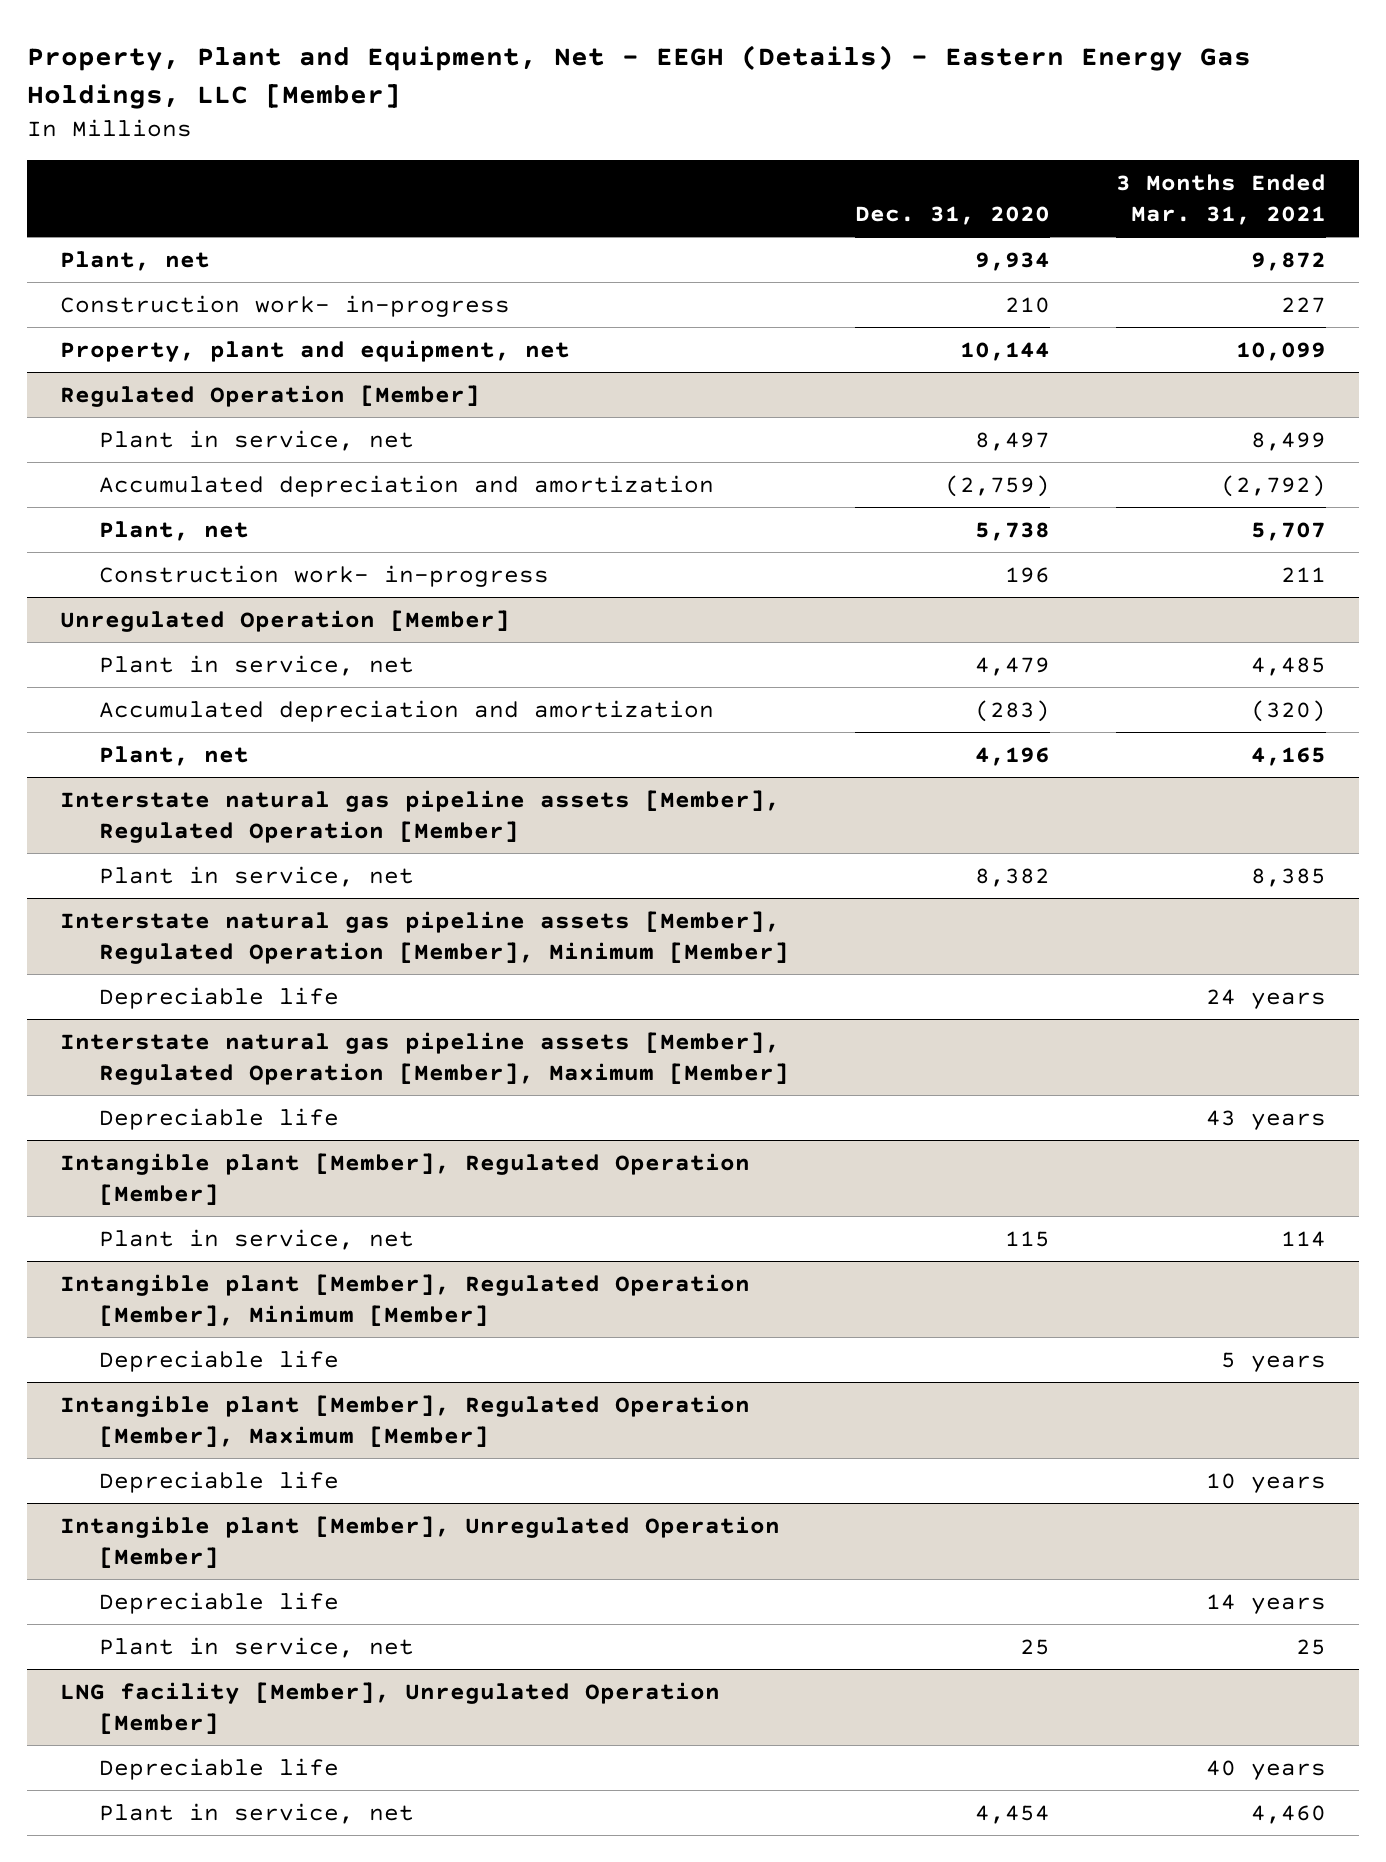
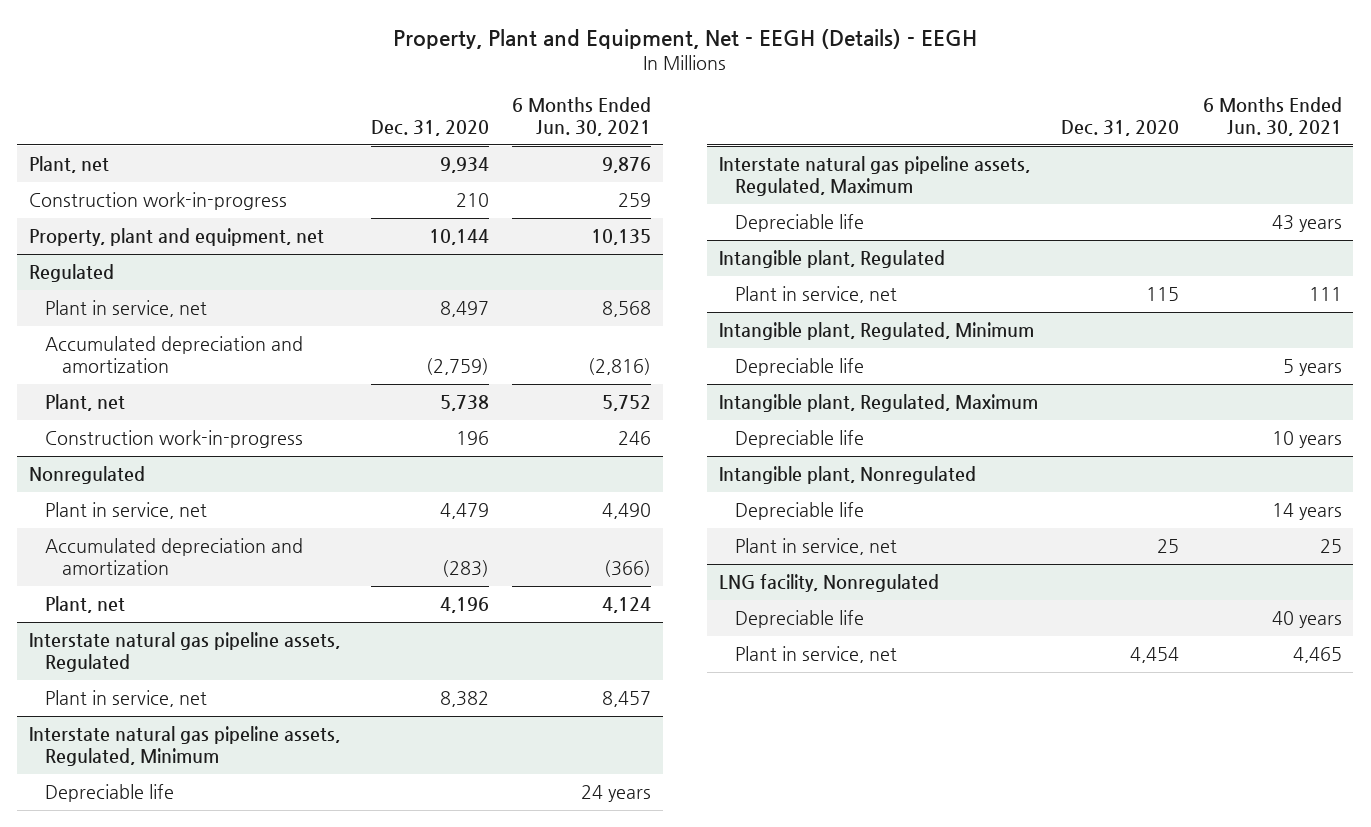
- Property, Plant and Equipment, Net - EEGH (Details) - Eastern Energy Gas Holdings, LLC [Member]
+ Property, Plant and Equipment, Net - EEGH (Details) - EEGH
- | Dec. 31, 2020 | 3 Months Ended Mar. 31, 2021
+ | Dec. 31, 2020 | 6 Months Ended Jun. 30, 2021
- Construction work- in-progress | 210 | 227
+ Construction work-in-progress | 210 | 259
- Regulated Operation [Member]
+ Regulated
- Construction work- in-progress | 196 | 211
- Unregulated Operation [Member]
+ Construction work-in-progress | 196 | 246
+ Nonregulated
- Interstate natural gas pipeline assets [Member], Regulated Operation [Member]
+ Interstate natural gas pipeline assets, Regulated
- Interstate natural gas pipeline assets [Member], Regulated Operation [Member], Minimum [Member]
+ Interstate natural gas pipeline assets, Regulated, Minimum
- Interstate natural gas pipeline assets [Member], Regulated Operation [Member], Maximum [Member]
+ Interstate natural gas pipeline assets, Regulated, Maximum
- Intangible plant [Member], Regulated Operation [Member]
+ Intangible plant, Regulated
- Intangible plant [Member], Regulated Operation [Member], Minimum [Member]
+ Intangible plant, Regulated, Minimum
- Intangible plant [Member], Regulated Operation [Member], Maximum [Member]
+ Intangible plant, Regulated, Maximum
- Intangible plant [Member], Unregulated Operation [Member]
+ Intangible plant, Nonregulated
- LNG facility [Member], Unregulated Operation [Member]
+ LNG facility, Nonregulated

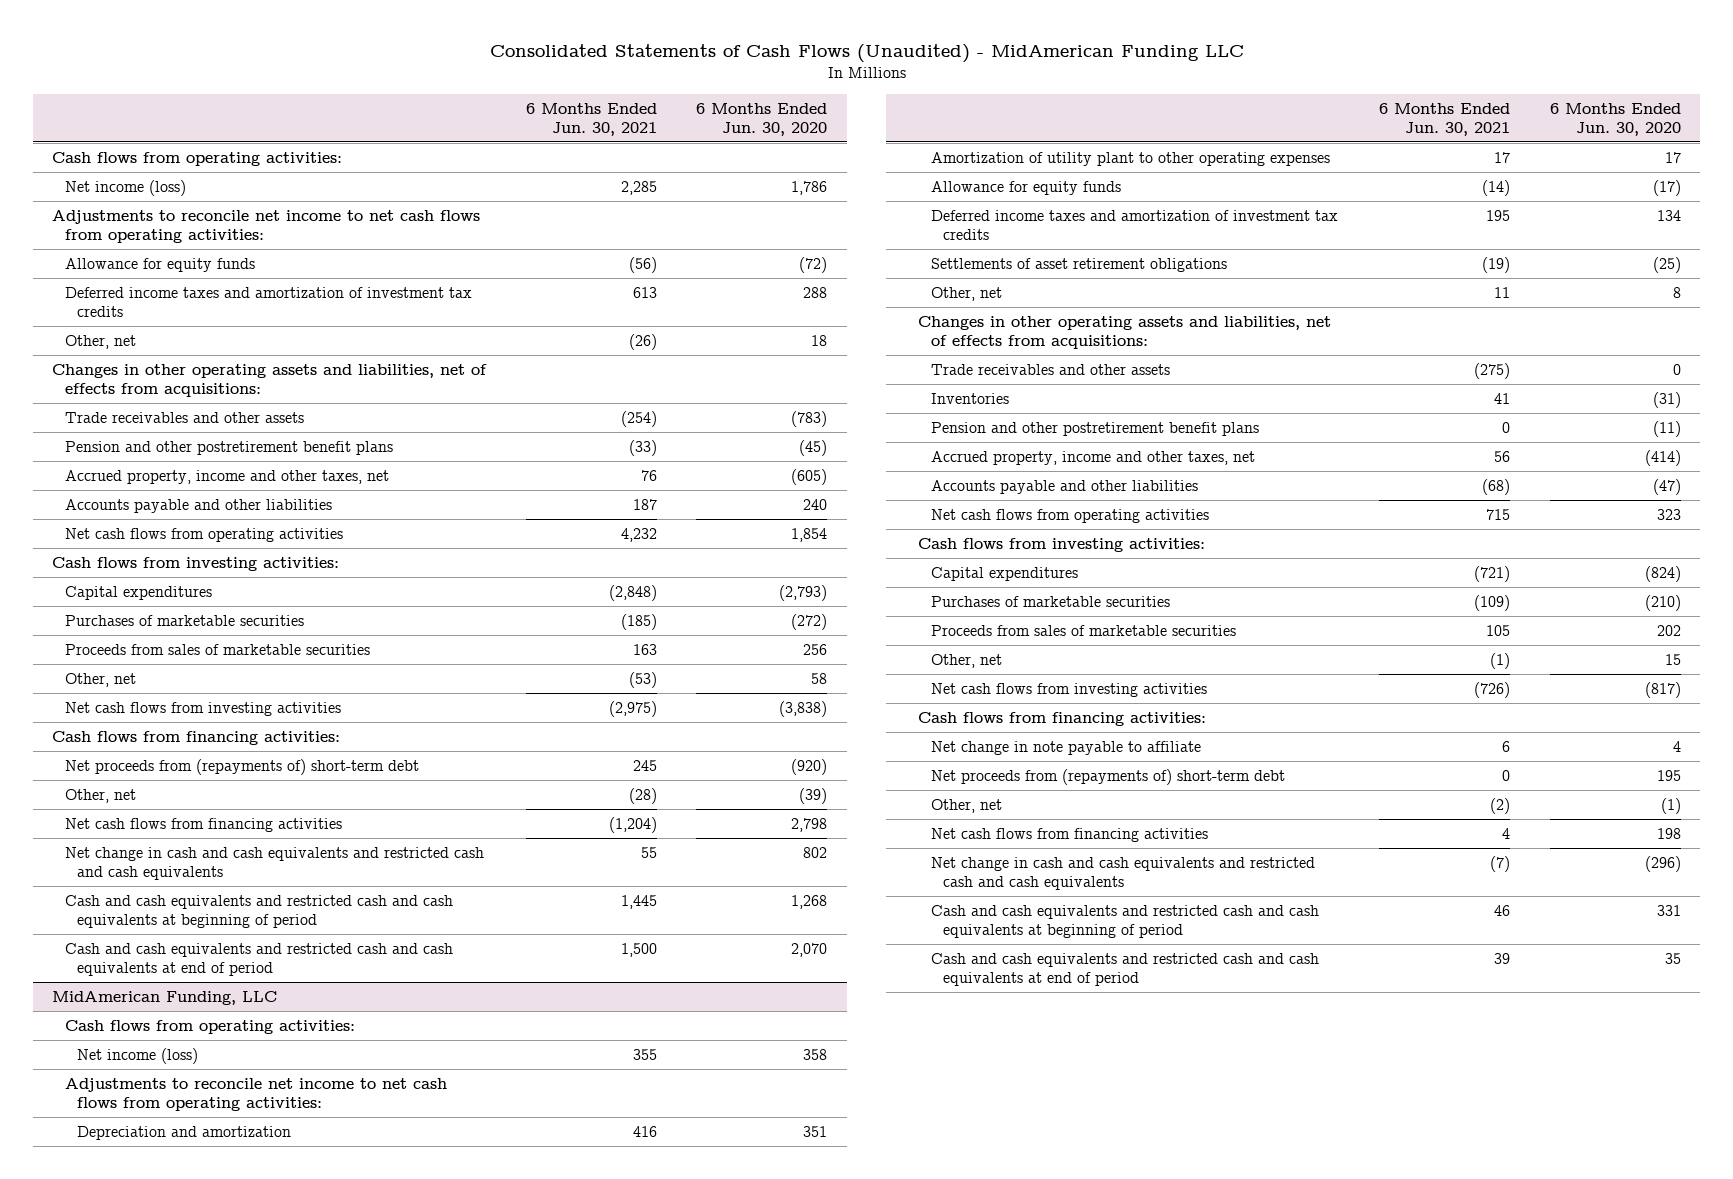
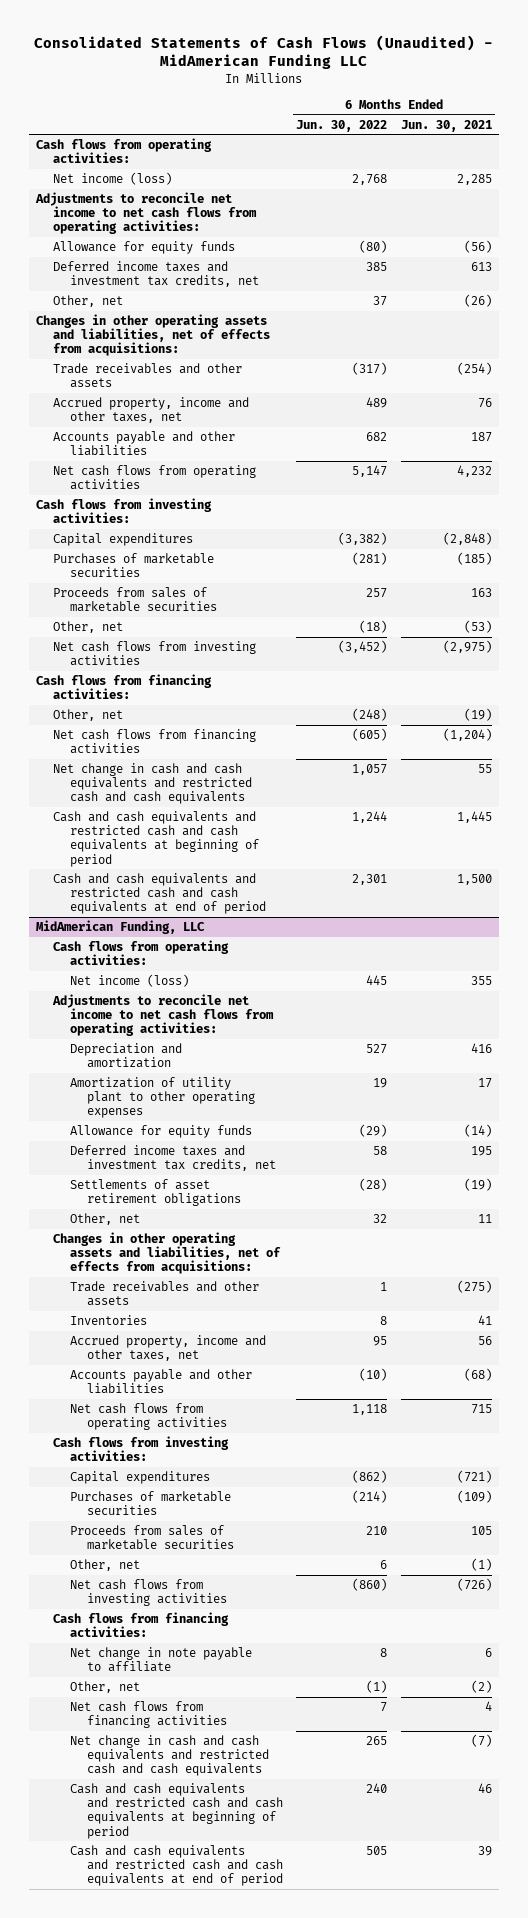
- | 6 Months Ended Jun. 30, 2021 | 6 Months Ended Jun. 30, 2020
+ | 6 Months Ended Jun. 30, 2022 | 6 Months Ended Jun. 30, 2021
- Deferred income taxes and amortization of investment tax credits | 613 | 288
+ Deferred income taxes and investment tax credits, net | 385 | 613
- Pension and other postretirement benefit plans | (33) | (45)
- Net proceeds from (repayments of) short-term debt | 245 | (920)
- Other, net | (28) | (39)
+ Other, net | (248) | (19)
@ MidAmerican Funding, LLC
- Deferred income taxes and amortization of investment tax credits | 195 | 134
+ Deferred income taxes and investment tax credits, net | 58 | 195
- Pension and other postretirement benefit plans | 0 | (11)
- Net proceeds from (repayments of) short-term debt | 0 | 195

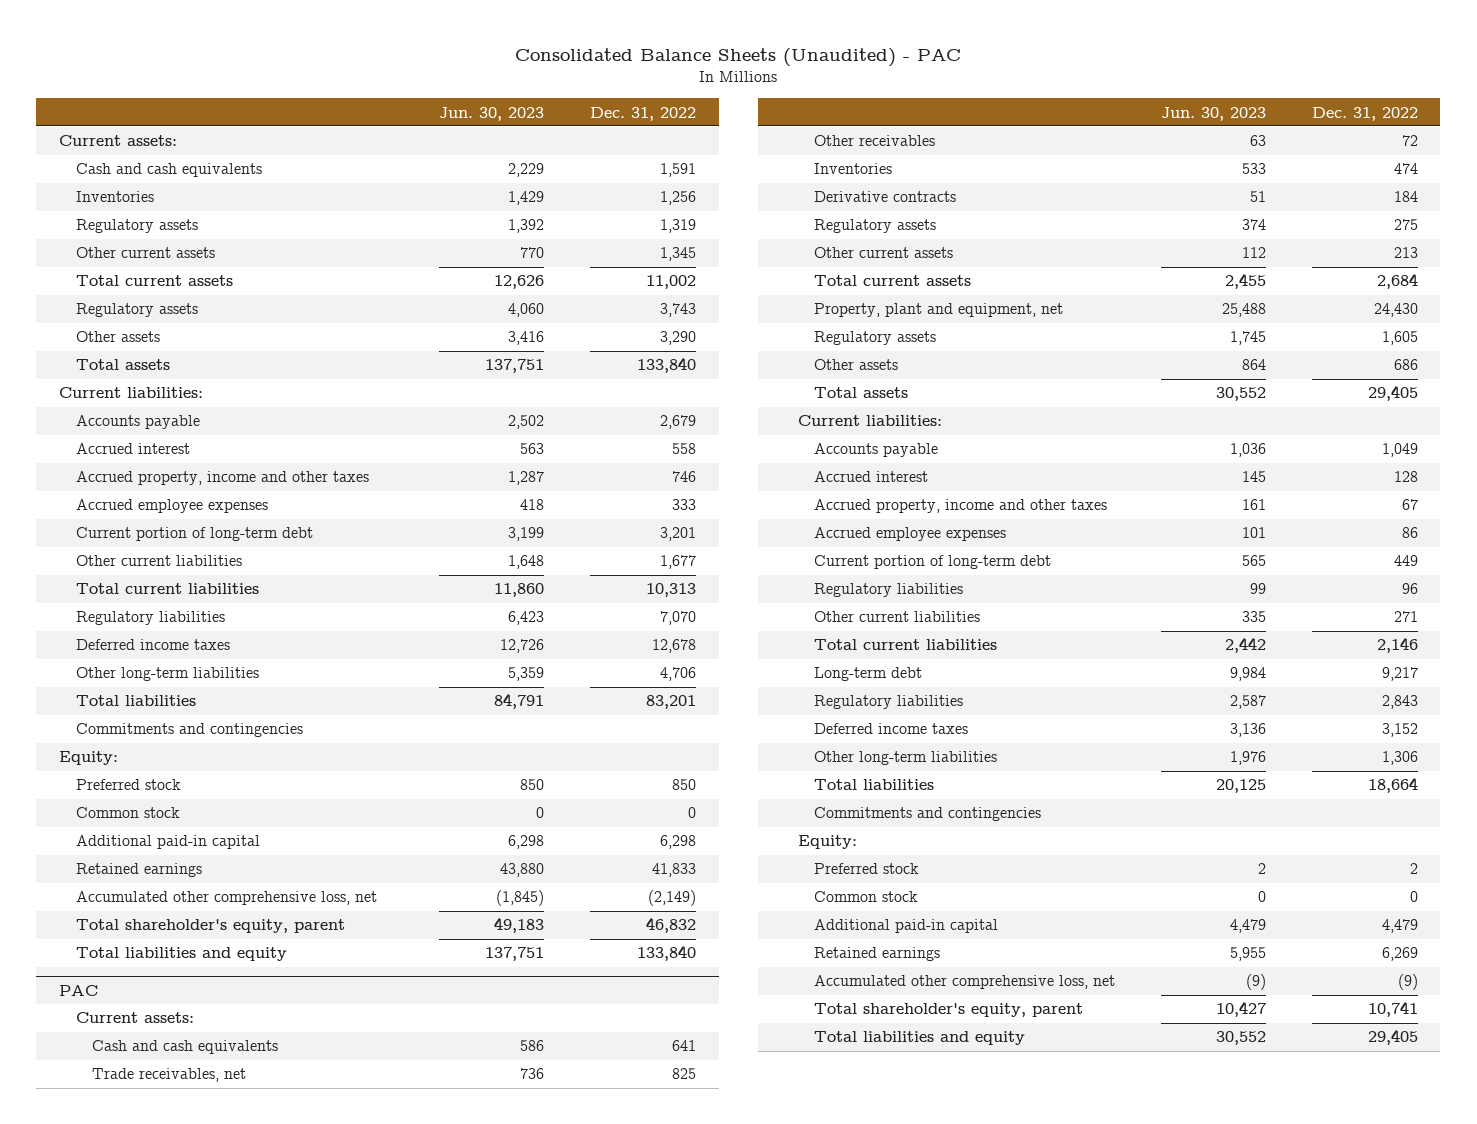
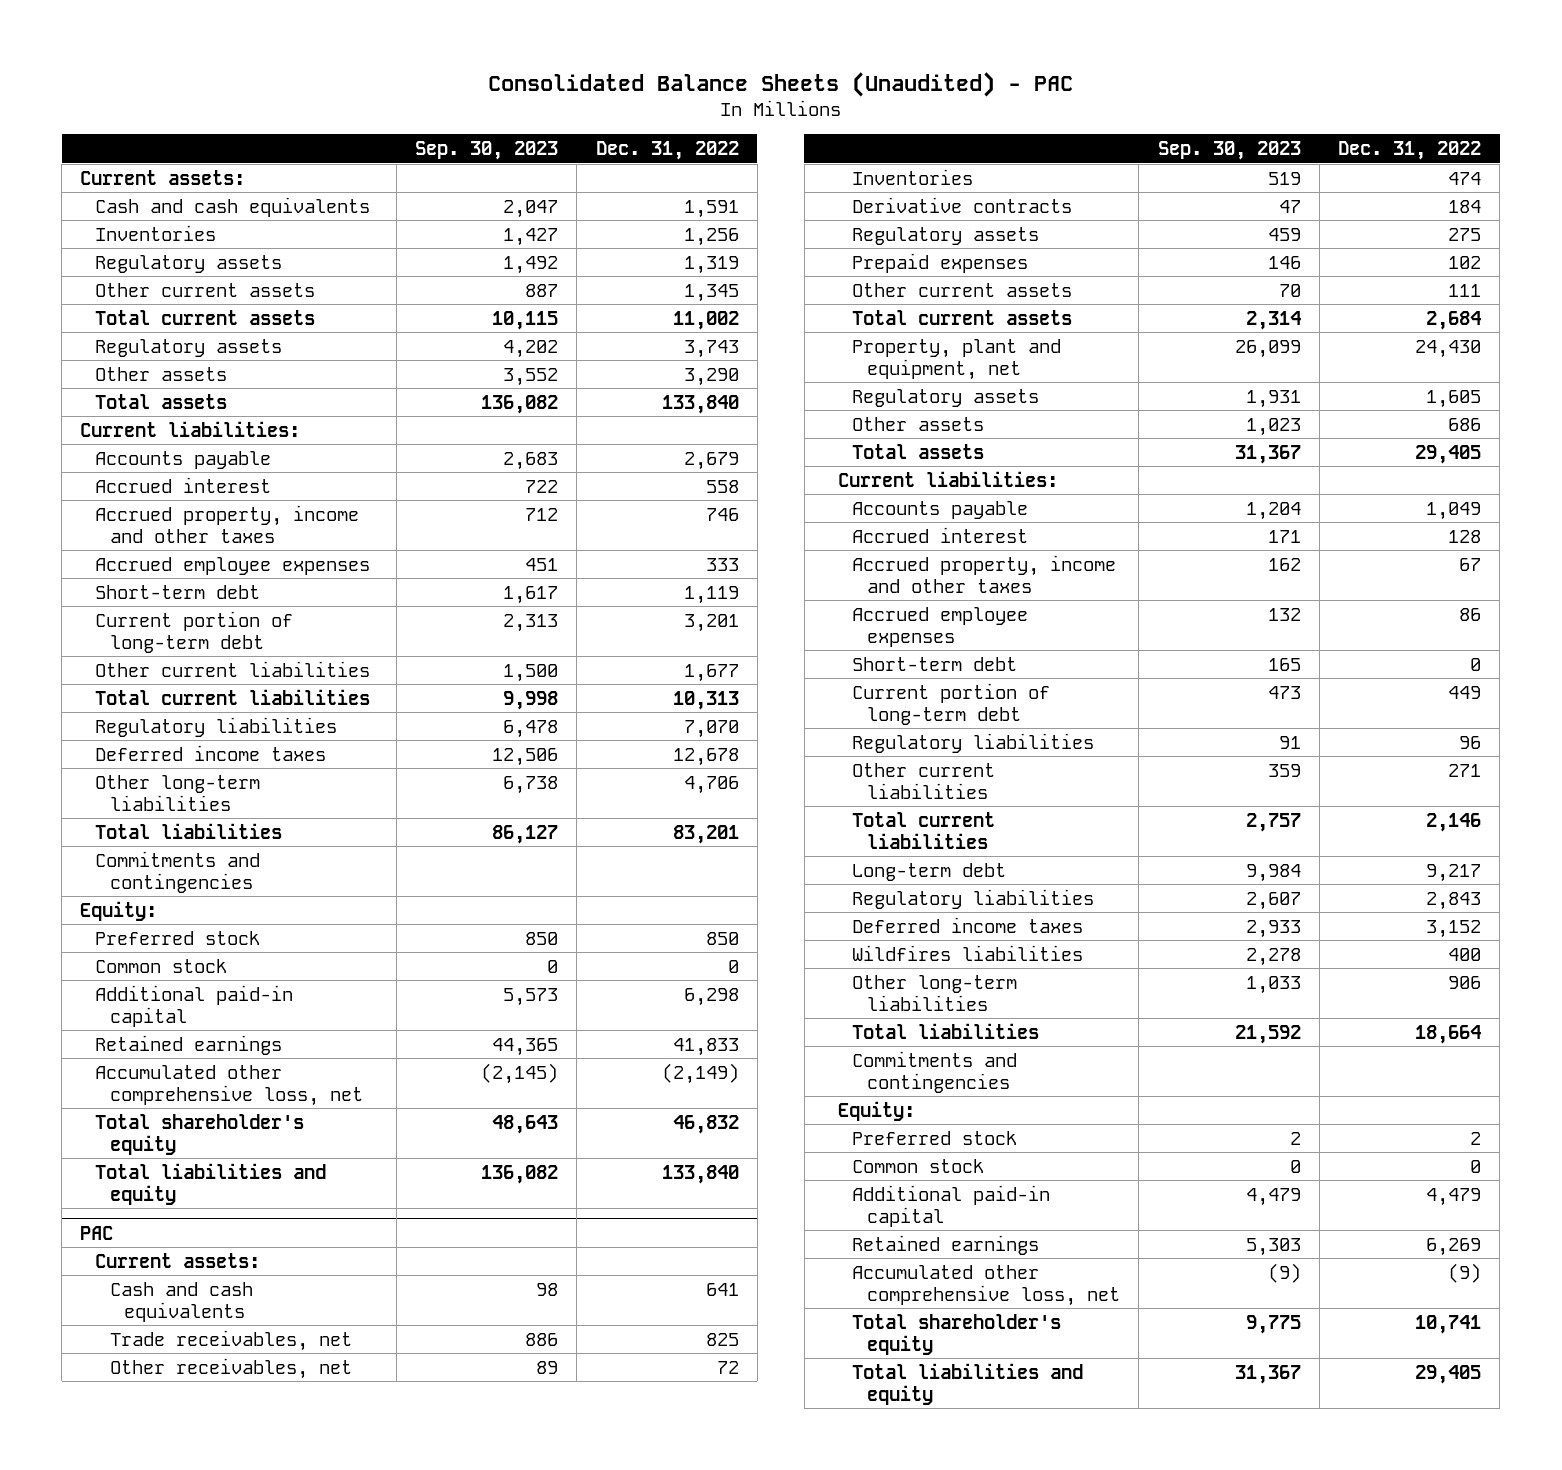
- | Jun. 30, 2023 | Dec. 31, 2022
+ | Sep. 30, 2023 | Dec. 31, 2022
+ Short-term debt | 1,617 | 1,119
- Total shareholder's equity, parent | 49,183 | 46,832
+ Total shareholder's equity | 48,643 | 46,832
@ PAC
- Other receivables | 63 | 72
+ Other receivables, net | 89 | 72
- Other current assets | 112 | 213
+ Prepaid expenses | 146 | 102
+ Other current assets | 70 | 111
+ Short-term debt | 165 | 0
- Other long-term liabilities | 1,976 | 1,306
+ Wildfires liabilities | 2,278 | 400
+ Other long-term liabilities | 1,033 | 906
- Total shareholder's equity, parent | 10,427 | 10,741
+ Total shareholder's equity | 9,775 | 10,741

